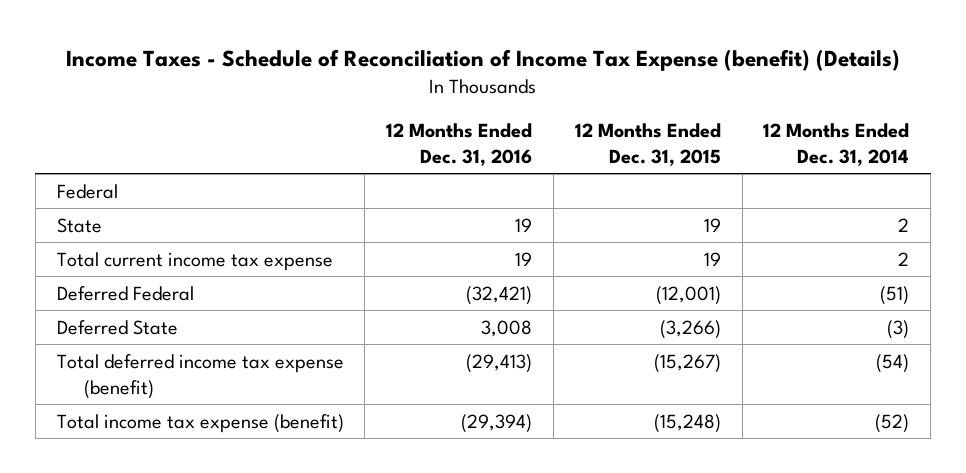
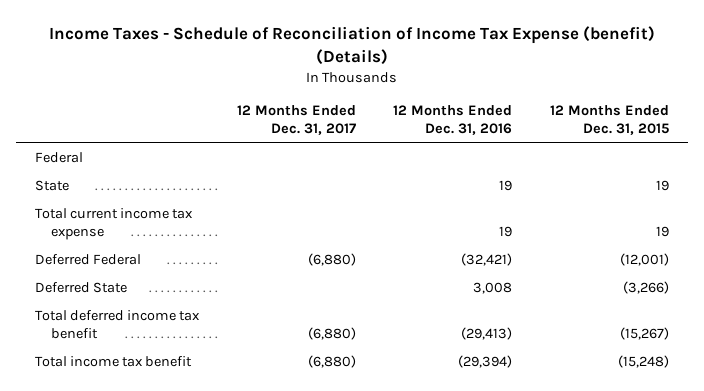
- | 12 Months Ended Dec. 31, 2016 | 12 Months Ended Dec. 31, 2015 | 12 Months Ended Dec. 31, 2014
+ | 12 Months Ended Dec. 31, 2017 | 12 Months Ended Dec. 31, 2016 | 12 Months Ended Dec. 31, 2015
- Total deferred income tax expense (benefit) | (29,413) | (15,267) | (54)
- Total income tax expense (benefit) | (29,394) | (15,248) | (52)
+ Total deferred income tax benefit | (6,880) | (29,413) | (15,267)
+ Total income tax benefit | (6,880) | (29,394) | (15,248)

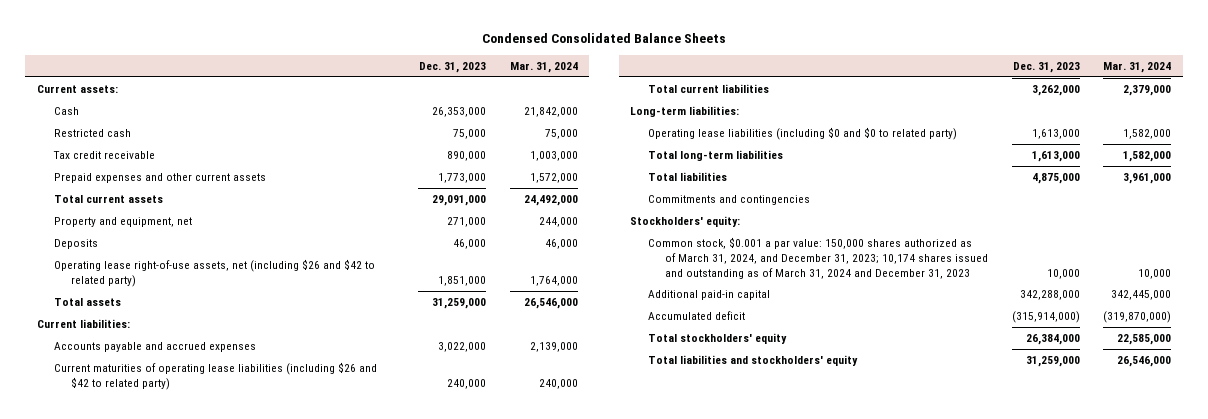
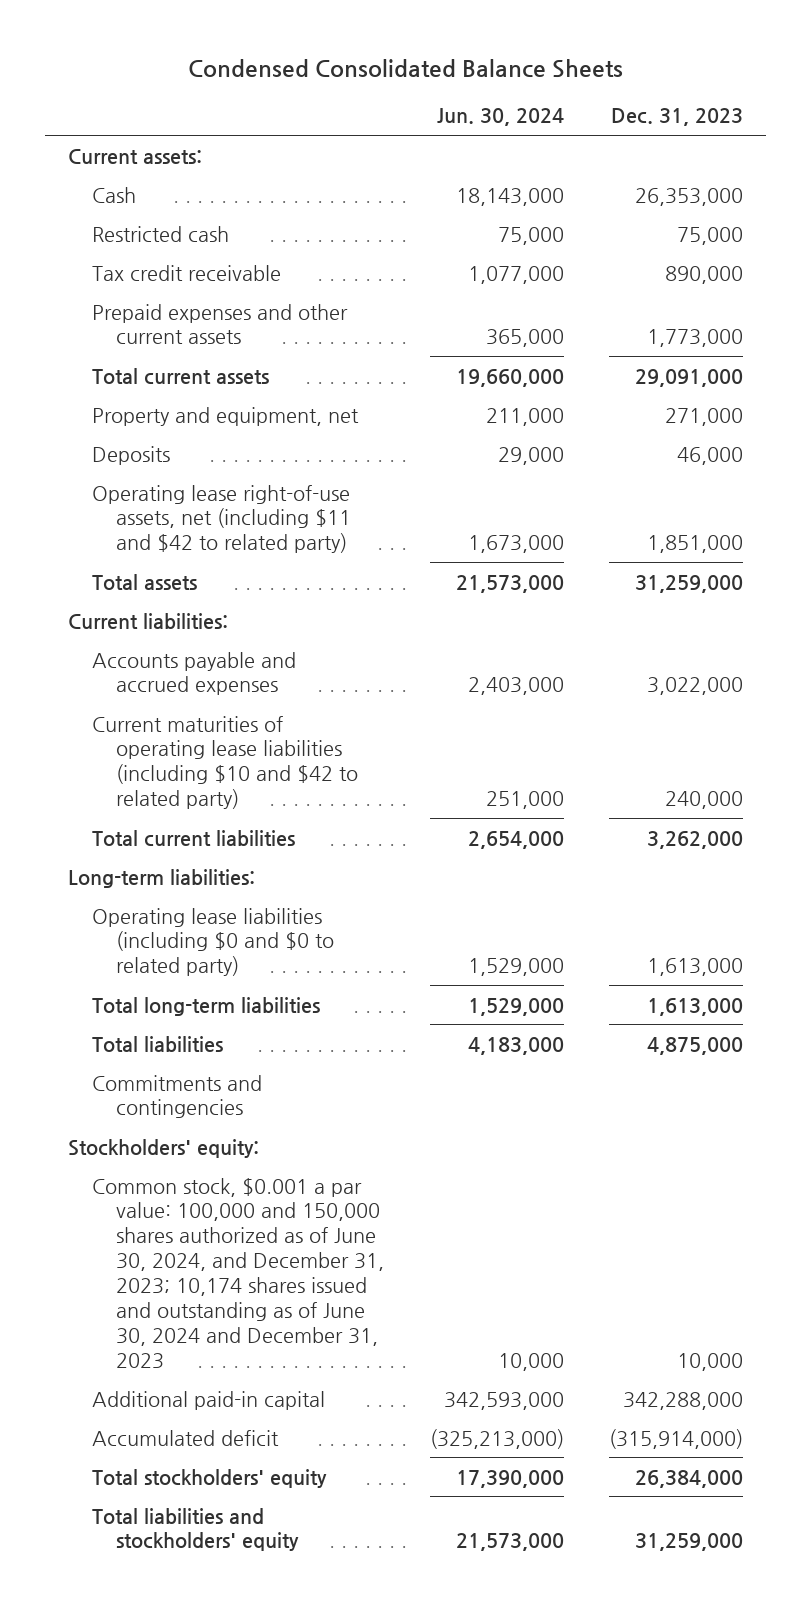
- | Dec. 31, 2023 | Mar. 31, 2024
+ | Jun. 30, 2024 | Dec. 31, 2023
- Operating lease right-of-use assets, net (including $26 and $42 to related party) | 1,851,000 | 1,764,000
+ Operating lease right-of-use assets, net (including $11 and $42 to related party) | 1,673,000 | 1,851,000
- Current maturities of operating lease liabilities (including $26 and $42 to related party) | 240,000 | 240,000
+ Current maturities of operating lease liabilities (including $10 and $42 to related party) | 251,000 | 240,000
- Common stock, $0.001 a par value: 150,000 shares authorized as of March 31, 2024, and December 31, 2023; 10,174 shares issued and outstanding as of March 31, 2024 and December 31, 2023 | 10,000 | 10,000
+ Common stock, $0.001 a par value: 100,000 and 150,000 shares authorized as of June 30, 2024, and December 31, 2023; 10,174 shares issued and outstanding as of June 30, 2024 and December 31, 2023 | 10,000 | 10,000

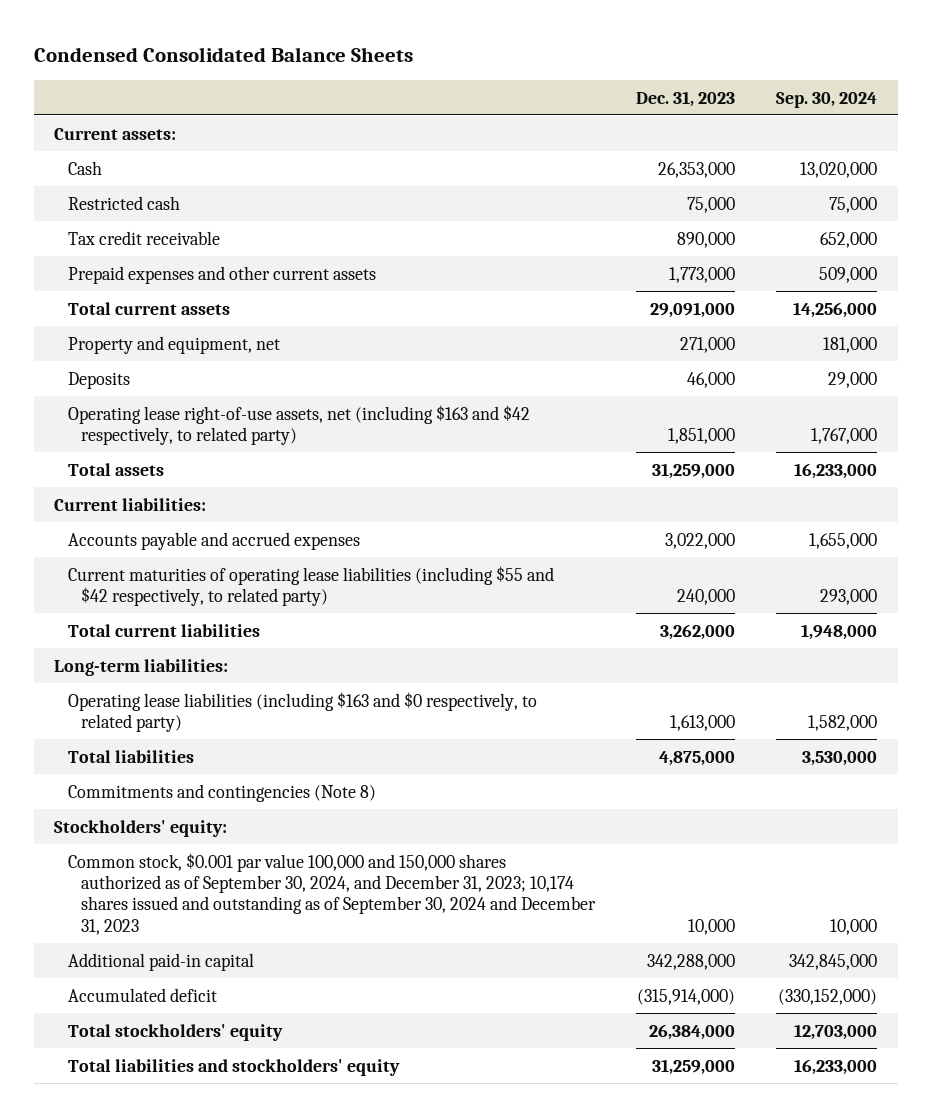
- | Jun. 30, 2024 | Dec. 31, 2023
+ | Dec. 31, 2023 | Sep. 30, 2024
- Operating lease right-of-use assets, net (including $11 and $42 to related party) | 1,673,000 | 1,851,000
+ Operating lease right-of-use assets, net (including $163 and $42 respectively, to related party) | 1,851,000 | 1,767,000
- Current maturities of operating lease liabilities (including $10 and $42 to related party) | 251,000 | 240,000
+ Current maturities of operating lease liabilities (including $55 and $42 respectively, to related party) | 240,000 | 293,000
- Operating lease liabilities (including $0 and $0 to related party) | 1,529,000 | 1,613,000
- Total long-term liabilities | 1,529,000 | 1,613,000
+ Operating lease liabilities (including $163 and $0 respectively, to related party) | 1,613,000 | 1,582,000
- Commitments and contingencies
+ Commitments and contingencies (Note 8)
- Common stock, $0.001 a par value: 100,000 and 150,000 shares authorized as of June 30, 2024, and December 31, 2023; 10,174 shares issued and outstanding as of June 30, 2024 and December 31, 2023 | 10,000 | 10,000
+ Common stock, $0.001 par value 100,000 and 150,000 shares authorized as of September 30, 2024, and December 31, 2023; 10,174 shares issued and outstanding as of September 30, 2024 and December 31, 2023 | 10,000 | 10,000

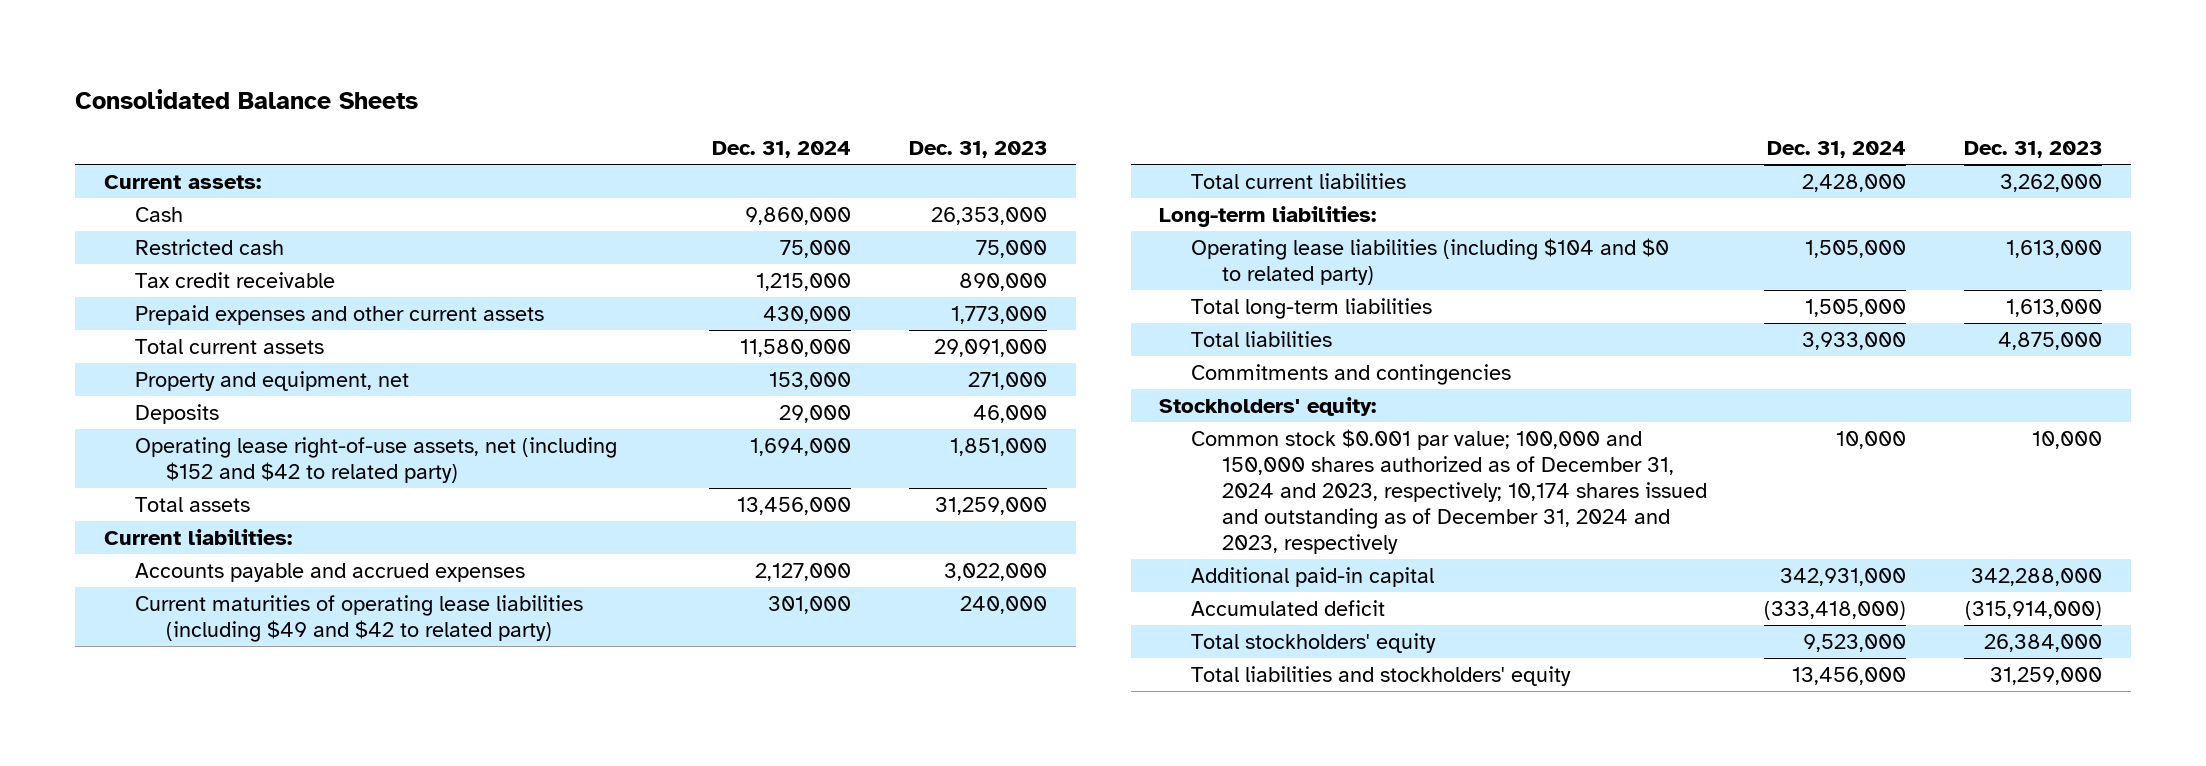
- Condensed Consolidated Balance Sheets
+ Consolidated Balance Sheets
- | Dec. 31, 2023 | Sep. 30, 2024
+ | Dec. 31, 2024 | Dec. 31, 2023
- Operating lease right-of-use assets, net (including $163 and $42 respectively, to related party) | 1,851,000 | 1,767,000
+ Operating lease right-of-use assets, net (including $152 and $42 to related party) | 1,694,000 | 1,851,000
- Current maturities of operating lease liabilities (including $55 and $42 respectively, to related party) | 240,000 | 293,000
+ Current maturities of operating lease liabilities (including $49 and $42 to related party) | 301,000 | 240,000
- Operating lease liabilities (including $163 and $0 respectively, to related party) | 1,613,000 | 1,582,000
+ Operating lease liabilities (including $104 and $0 to related party) | 1,505,000 | 1,613,000
+ Total long-term liabilities | 1,505,000 | 1,613,000
- Commitments and contingencies (Note 8)
+ Commitments and contingencies
- Common stock, $0.001 par value 100,000 and 150,000 shares authorized as of September 30, 2024, and December 31, 2023; 10,174 shares issued and outstanding as of September 30, 2024 and December 31, 2023 | 10,000 | 10,000
+ Common stock $0.001 par value; 100,000 and 150,000 shares authorized as of December 31, 2024 and 2023, respectively; 10,174 shares issued and outstanding as of December 31, 2024 and 2023, respectively | 10,000 | 10,000

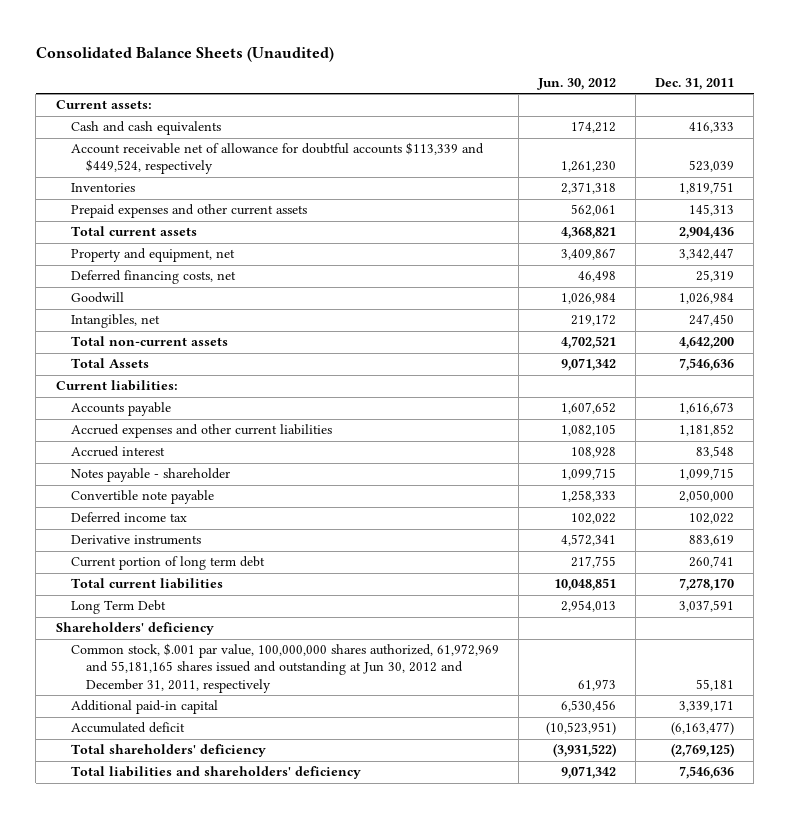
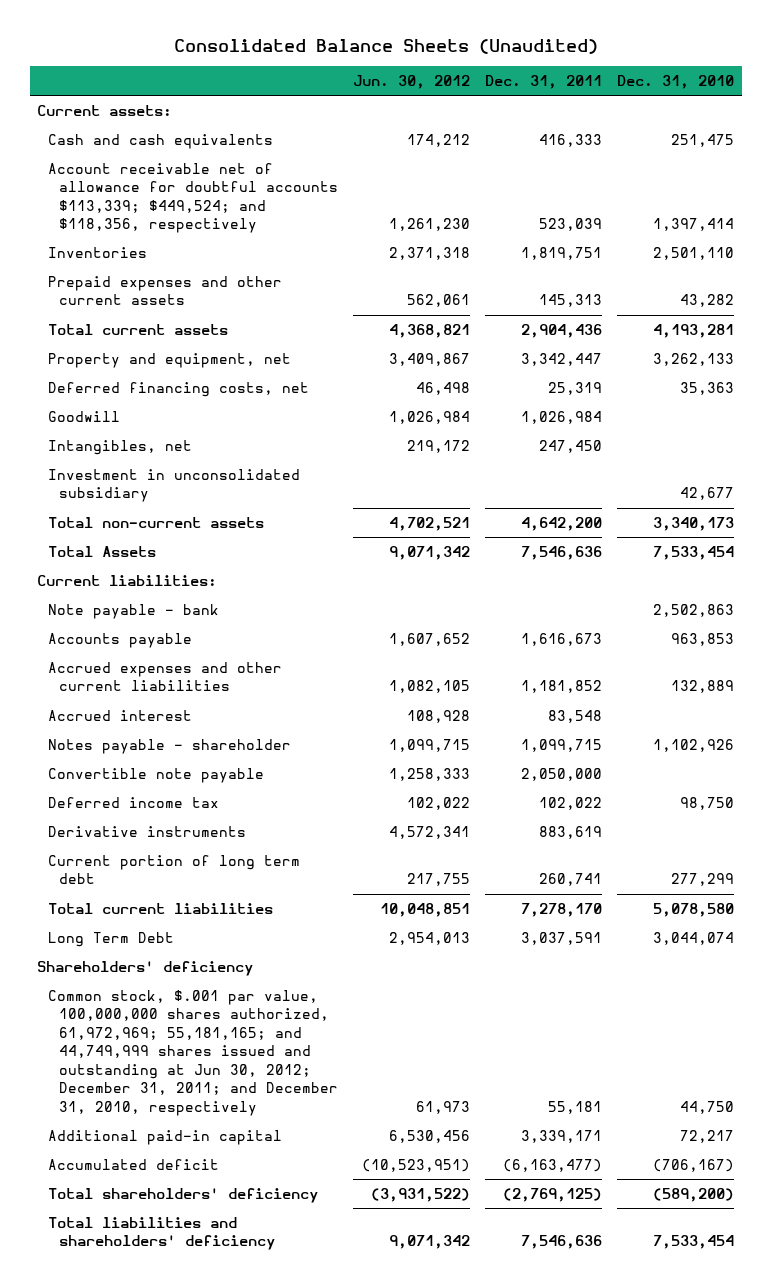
- | Jun. 30, 2012 | Dec. 31, 2011
+ | Jun. 30, 2012 | Dec. 31, 2011 | Dec. 31, 2010
- Account receivable net of allowance for doubtful accounts $113,339 and $449,524, respectively | 1,261,230 | 523,039
+ Account receivable net of allowance for doubtful accounts $113,339; $449,524; and $118,356, respectively | 1,261,230 | 523,039 | 1,397,414
+ Investment in unconsolidated subsidiary | | | 42,677
+ Note payable - bank | | | 2,502,863
- Common stock, $.001 par value, 100,000,000 shares authorized, 61,972,969 and 55,181,165 shares issued and outstanding at Jun 30, 2012 and December 31, 2011, respectively | 61,973 | 55,181
+ Common stock, $.001 par value, 100,000,000 shares authorized, 61,972,969; 55,181,165; and 44,749,999 shares issued and outstanding at Jun 30, 2012; December 31, 2011; and December 31, 2010, respectively | 61,973 | 55,181 | 44,750

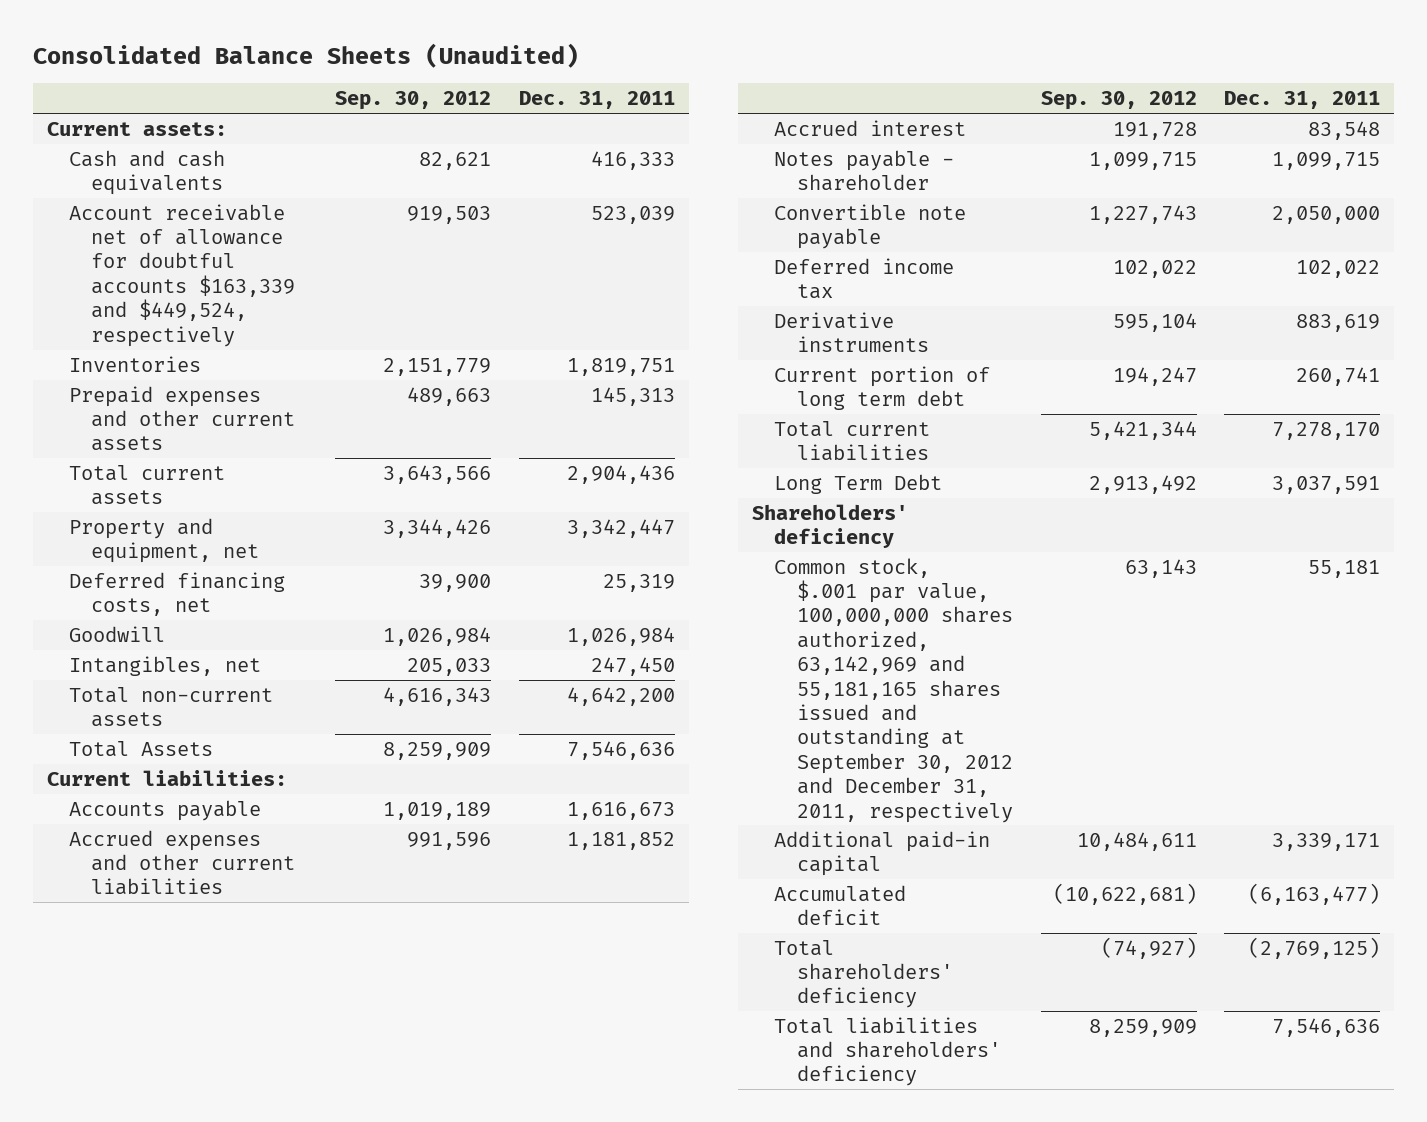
- | Jun. 30, 2012 | Dec. 31, 2011 | Dec. 31, 2010
+ | Sep. 30, 2012 | Dec. 31, 2011
- Account receivable net of allowance for doubtful accounts $113,339; $449,524; and $118,356, respectively | 1,261,230 | 523,039 | 1,397,414
+ Account receivable net of allowance for doubtful accounts $163,339 and $449,524, respectively | 919,503 | 523,039
- Investment in unconsolidated subsidiary | | | 42,677
- Note payable - bank | | | 2,502,863
- Common stock, $.001 par value, 100,000,000 shares authorized, 61,972,969; 55,181,165; and 44,749,999 shares issued and outstanding at Jun 30, 2012; December 31, 2011; and December 31, 2010, respectively | 61,973 | 55,181 | 44,750
+ Common stock, $.001 par value, 100,000,000 shares authorized, 63,142,969 and 55,181,165 shares issued and outstanding at September 30, 2012 and December 31, 2011, respectively | 63,143 | 55,181

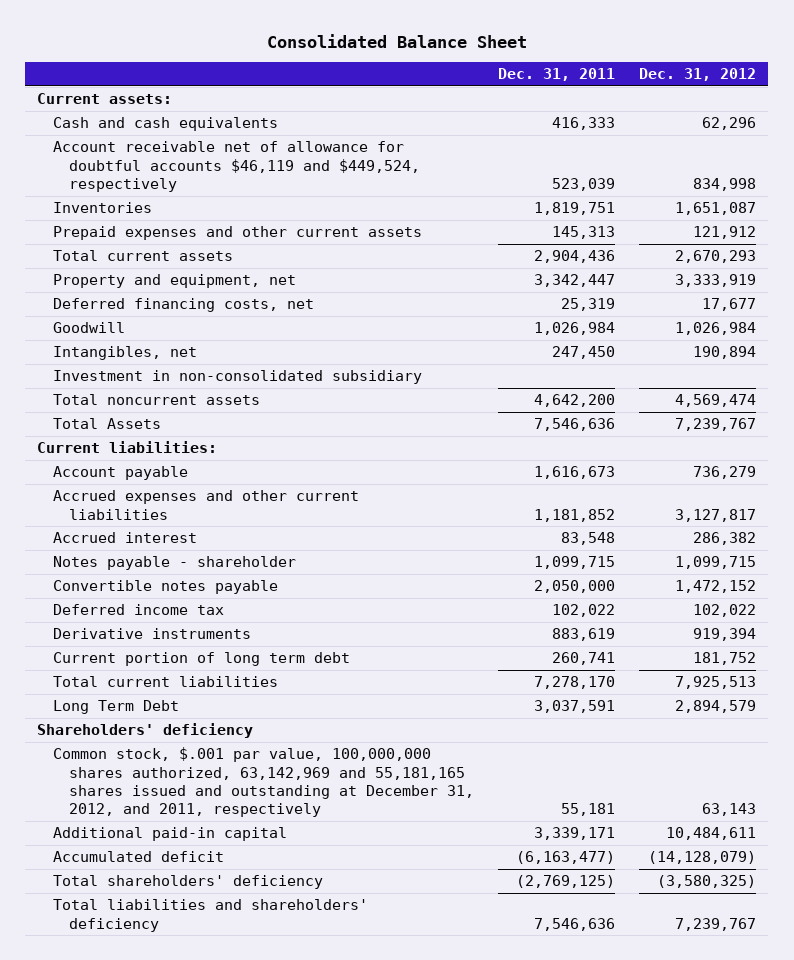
- Consolidated Balance Sheets (Unaudited)
+ Consolidated Balance Sheet
- | Sep. 30, 2012 | Dec. 31, 2011
+ | Dec. 31, 2011 | Dec. 31, 2012
- Account receivable net of allowance for doubtful accounts $163,339 and $449,524, respectively | 919,503 | 523,039
+ Account receivable net of allowance for doubtful accounts $46,119 and $449,524, respectively | 523,039 | 834,998
- Total non-current assets | 4,616,343 | 4,642,200
+ Investment in non-consolidated subsidiary
+ Total noncurrent assets | 4,642,200 | 4,569,474
- Accounts payable | 1,019,189 | 1,616,673
+ Account payable | 1,616,673 | 736,279
- Convertible note payable | 1,227,743 | 2,050,000
+ Convertible notes payable | 2,050,000 | 1,472,152
- Common stock, $.001 par value, 100,000,000 shares authorized, 63,142,969 and 55,181,165 shares issued and outstanding at September 30, 2012 and December 31, 2011, respectively | 63,143 | 55,181
+ Common stock, $.001 par value, 100,000,000 shares authorized, 63,142,969 and 55,181,165 shares issued and outstanding at December 31, 2012, and 2011, respectively | 55,181 | 63,143

